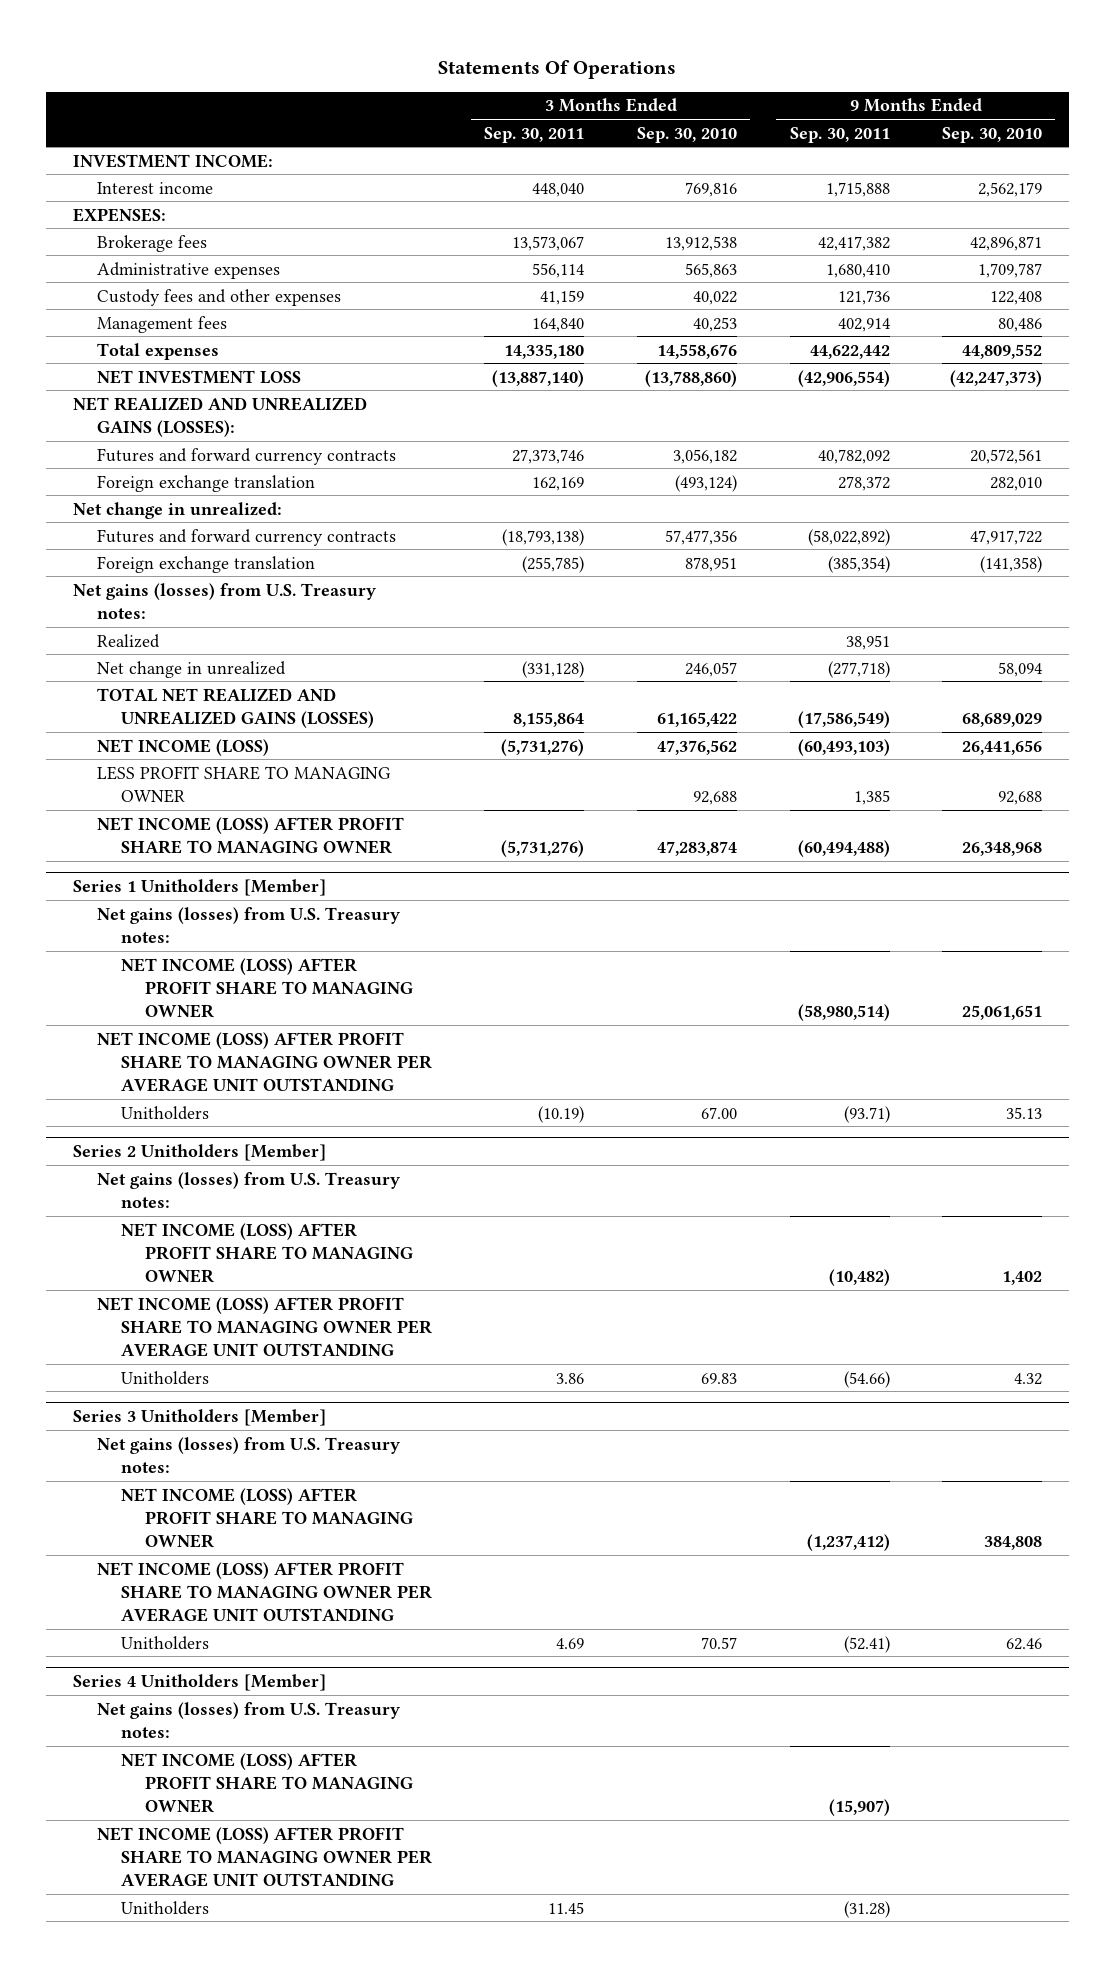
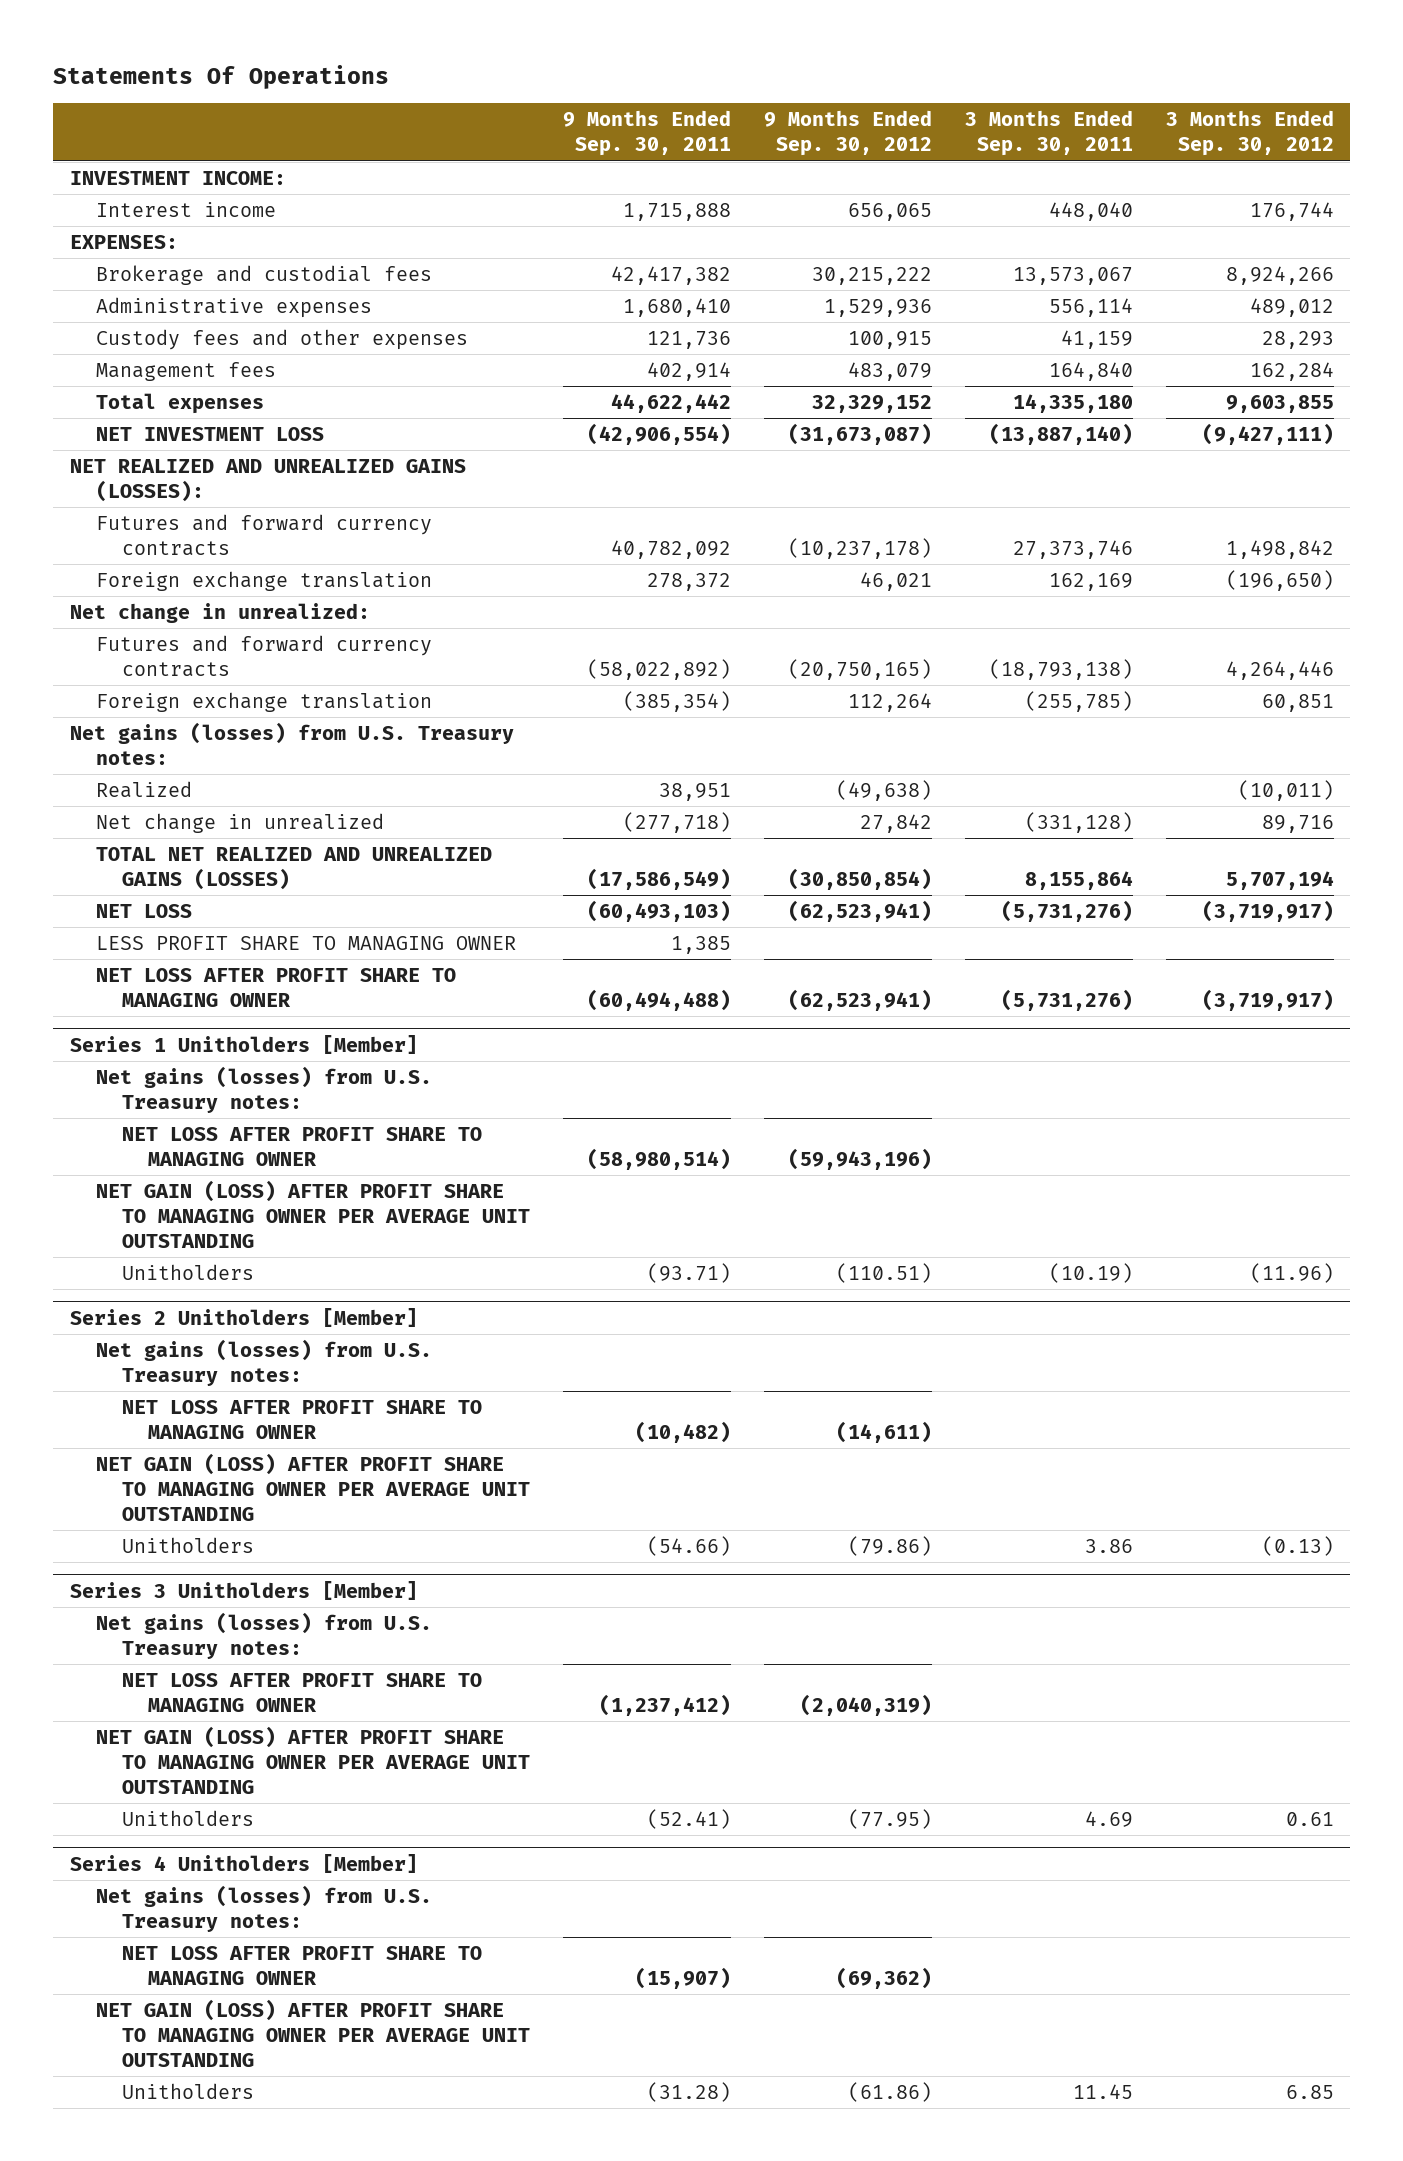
- | 3 Months Ended Sep. 30, 2011 | 3 Months Ended Sep. 30, 2010 | 9 Months Ended Sep. 30, 2011 | 9 Months Ended Sep. 30, 2010
+ | 9 Months Ended Sep. 30, 2011 | 9 Months Ended Sep. 30, 2012 | 3 Months Ended Sep. 30, 2011 | 3 Months Ended Sep. 30, 2012
- Brokerage fees | 13,573,067 | 13,912,538 | 42,417,382 | 42,896,871
+ Brokerage and custodial fees | 42,417,382 | 30,215,222 | 13,573,067 | 8,924,266
- NET INCOME (LOSS) | (5,731,276) | 47,376,562 | (60,493,103) | 26,441,656
+ NET LOSS | (60,493,103) | (62,523,941) | (5,731,276) | (3,719,917)
- NET INCOME (LOSS) AFTER PROFIT SHARE TO MANAGING OWNER | (5,731,276) | 47,283,874 | (60,494,488) | 26,348,968
+ NET LOSS AFTER PROFIT SHARE TO MANAGING OWNER | (60,494,488) | (62,523,941) | (5,731,276) | (3,719,917)
@ Series 1 Unitholders [Member]
- NET INCOME (LOSS) AFTER PROFIT SHARE TO MANAGING OWNER | | | (58,980,514) | 25,061,651
- NET INCOME (LOSS) AFTER PROFIT SHARE TO MANAGING OWNER PER AVERAGE UNIT OUTSTANDING
+ NET LOSS AFTER PROFIT SHARE TO MANAGING OWNER | (58,980,514) | (59,943,196) | |
+ NET GAIN (LOSS) AFTER PROFIT SHARE TO MANAGING OWNER PER AVERAGE UNIT OUTSTANDING
@ Series 2 Unitholders [Member]
- NET INCOME (LOSS) AFTER PROFIT SHARE TO MANAGING OWNER | | | (10,482) | 1,402
- NET INCOME (LOSS) AFTER PROFIT SHARE TO MANAGING OWNER PER AVERAGE UNIT OUTSTANDING
+ NET LOSS AFTER PROFIT SHARE TO MANAGING OWNER | (10,482) | (14,611) | |
+ NET GAIN (LOSS) AFTER PROFIT SHARE TO MANAGING OWNER PER AVERAGE UNIT OUTSTANDING
@ Series 3 Unitholders [Member]
- NET INCOME (LOSS) AFTER PROFIT SHARE TO MANAGING OWNER | | | (1,237,412) | 384,808
- NET INCOME (LOSS) AFTER PROFIT SHARE TO MANAGING OWNER PER AVERAGE UNIT OUTSTANDING
+ NET LOSS AFTER PROFIT SHARE TO MANAGING OWNER | (1,237,412) | (2,040,319) | |
+ NET GAIN (LOSS) AFTER PROFIT SHARE TO MANAGING OWNER PER AVERAGE UNIT OUTSTANDING
@ Series 4 Unitholders [Member]
- NET INCOME (LOSS) AFTER PROFIT SHARE TO MANAGING OWNER | | | (15,907) |
- NET INCOME (LOSS) AFTER PROFIT SHARE TO MANAGING OWNER PER AVERAGE UNIT OUTSTANDING
+ NET LOSS AFTER PROFIT SHARE TO MANAGING OWNER | (15,907) | (69,362) | |
+ NET GAIN (LOSS) AFTER PROFIT SHARE TO MANAGING OWNER PER AVERAGE UNIT OUTSTANDING

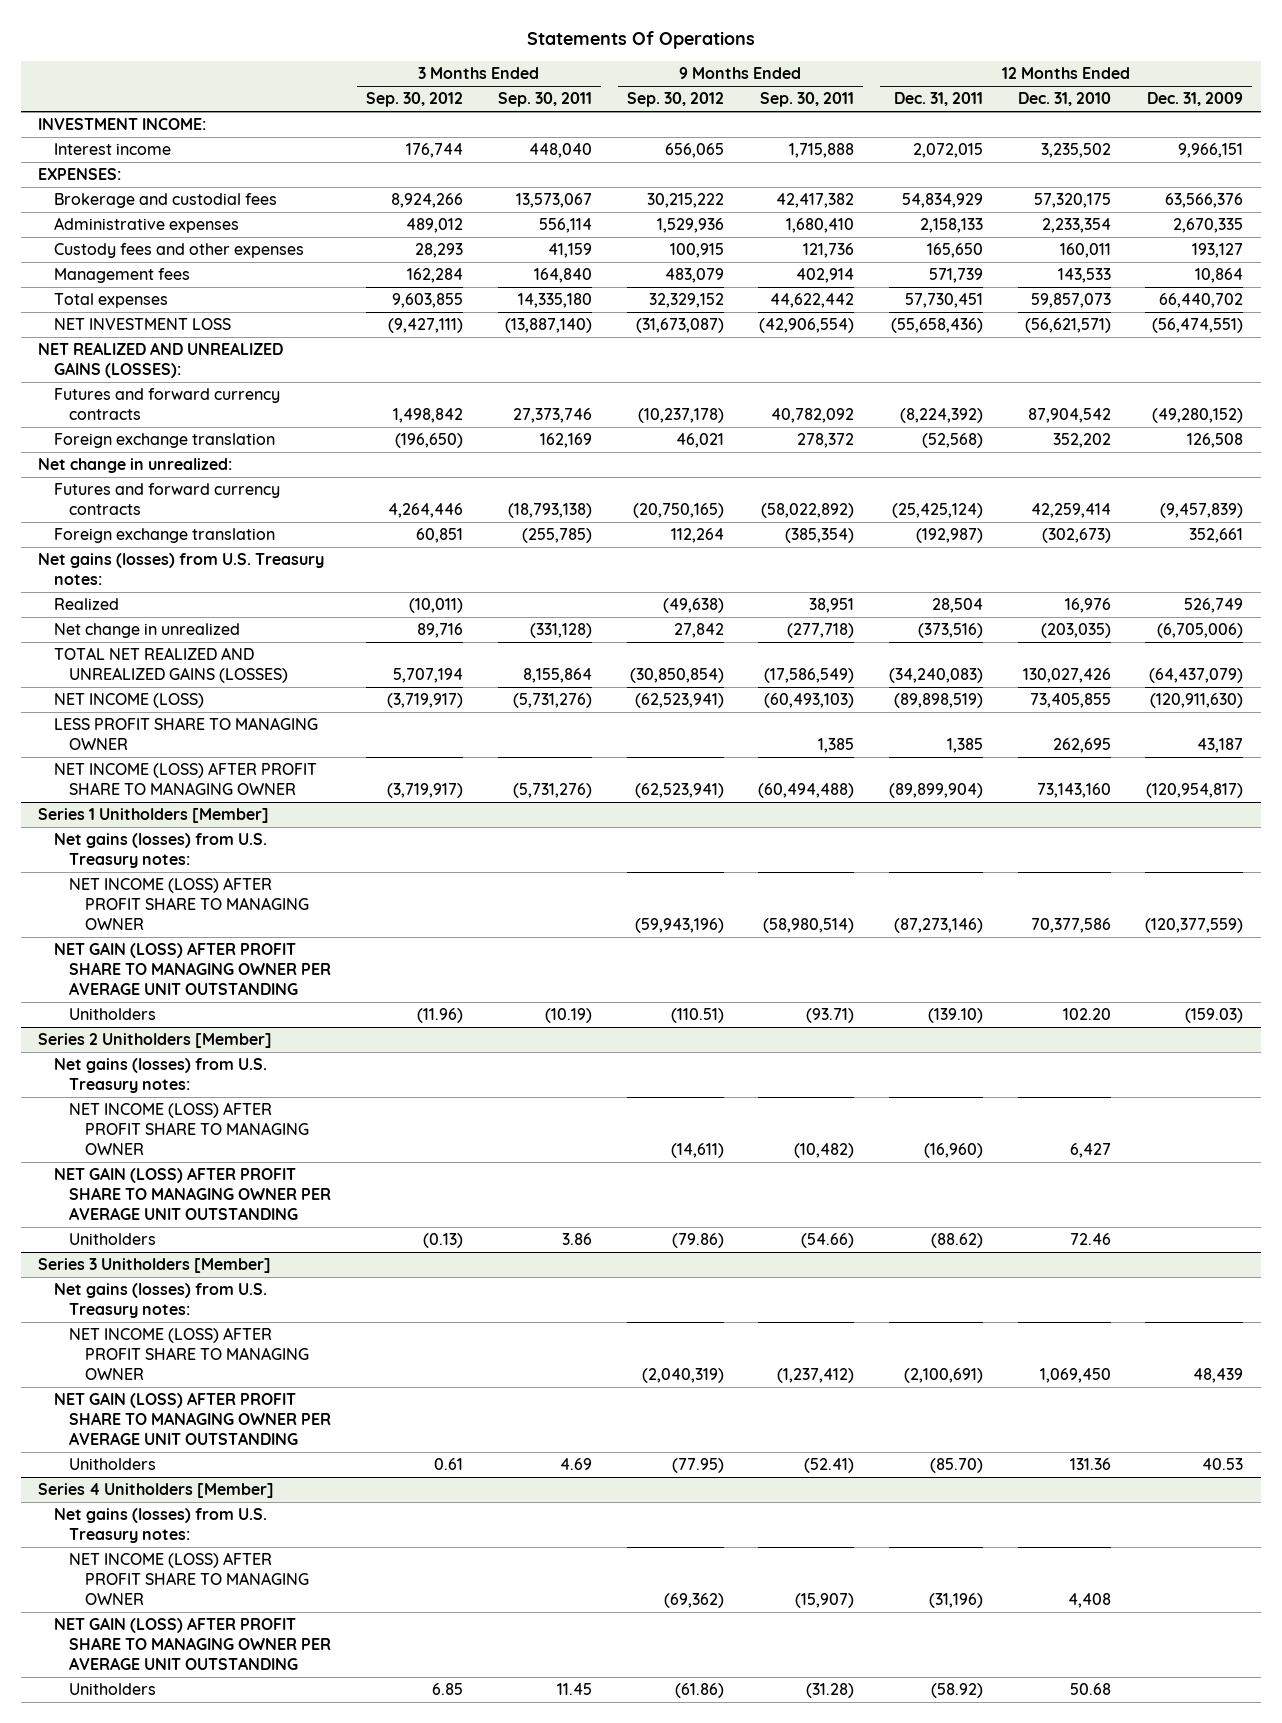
- | 9 Months Ended Sep. 30, 2011 | 9 Months Ended Sep. 30, 2012 | 3 Months Ended Sep. 30, 2011 | 3 Months Ended Sep. 30, 2012
+ | 3 Months Ended Sep. 30, 2012 | 3 Months Ended Sep. 30, 2011 | 9 Months Ended Sep. 30, 2012 | 9 Months Ended Sep. 30, 2011 | 12 Months Ended Dec. 31, 2011 | 12 Months Ended Dec. 31, 2010 | 12 Months Ended Dec. 31, 2009
- NET LOSS | (60,493,103) | (62,523,941) | (5,731,276) | (3,719,917)
+ NET INCOME (LOSS) | (3,719,917) | (5,731,276) | (62,523,941) | (60,493,103) | (89,898,519) | 73,405,855 | (120,911,630)
- NET LOSS AFTER PROFIT SHARE TO MANAGING OWNER | (60,494,488) | (62,523,941) | (5,731,276) | (3,719,917)
+ NET INCOME (LOSS) AFTER PROFIT SHARE TO MANAGING OWNER | (3,719,917) | (5,731,276) | (62,523,941) | (60,494,488) | (89,899,904) | 73,143,160 | (120,954,817)
@ Series 1 Unitholders [Member]
- NET LOSS AFTER PROFIT SHARE TO MANAGING OWNER | (58,980,514) | (59,943,196) | |
+ NET INCOME (LOSS) AFTER PROFIT SHARE TO MANAGING OWNER | | | (59,943,196) | (58,980,514) | (87,273,146) | 70,377,586 | (120,377,559)
@ Series 2 Unitholders [Member]
- NET LOSS AFTER PROFIT SHARE TO MANAGING OWNER | (10,482) | (14,611) | |
+ NET INCOME (LOSS) AFTER PROFIT SHARE TO MANAGING OWNER | | | (14,611) | (10,482) | (16,960) | 6,427 |
@ Series 3 Unitholders [Member]
- NET LOSS AFTER PROFIT SHARE TO MANAGING OWNER | (1,237,412) | (2,040,319) | |
+ NET INCOME (LOSS) AFTER PROFIT SHARE TO MANAGING OWNER | | | (2,040,319) | (1,237,412) | (2,100,691) | 1,069,450 | 48,439
@ Series 4 Unitholders [Member]
- NET LOSS AFTER PROFIT SHARE TO MANAGING OWNER | (15,907) | (69,362) | |
+ NET INCOME (LOSS) AFTER PROFIT SHARE TO MANAGING OWNER | | | (69,362) | (15,907) | (31,196) | 4,408 |

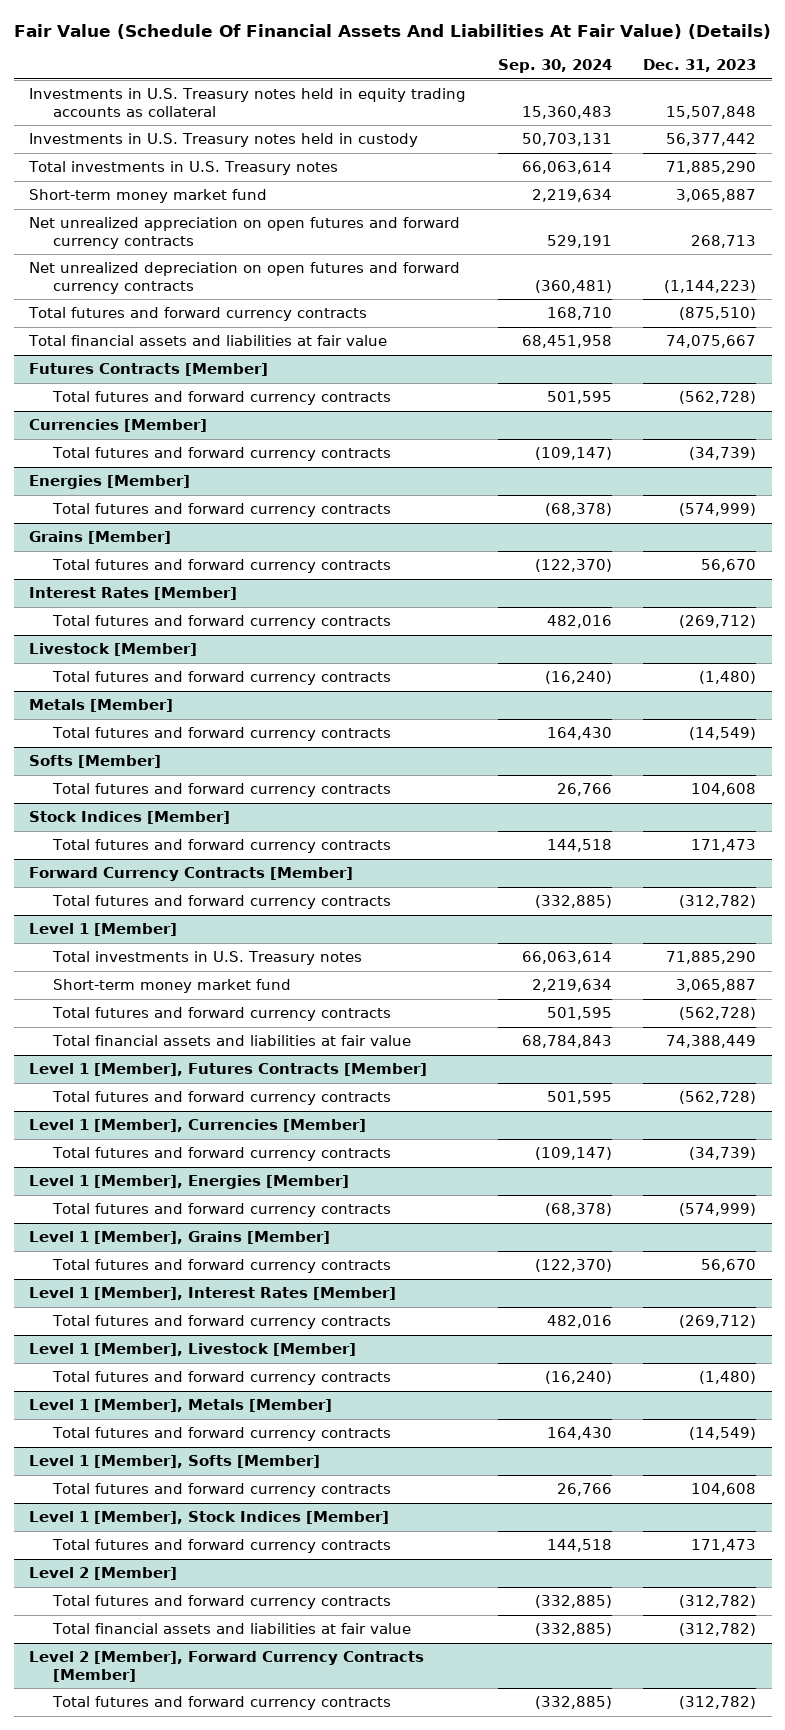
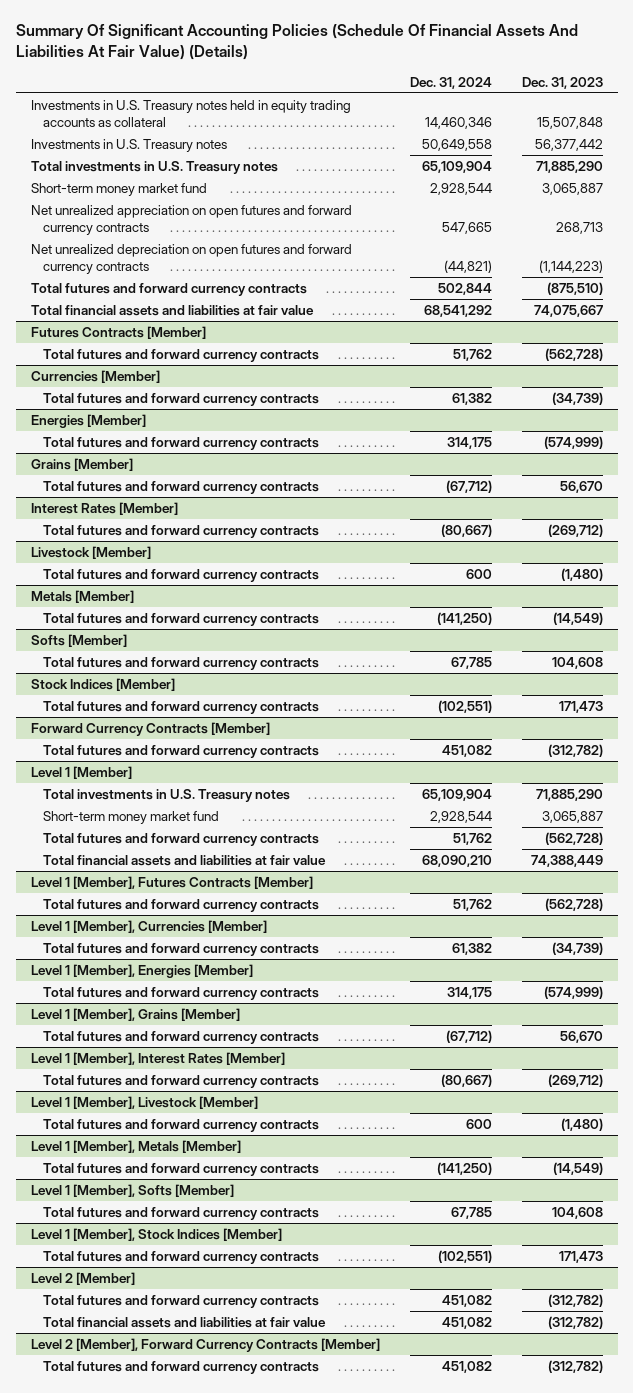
- Fair Value (Schedule Of Financial Assets And Liabilities At Fair Value) (Details)
+ Summary Of Significant Accounting Policies (Schedule Of Financial Assets And Liabilities At Fair Value) (Details)
- | Sep. 30, 2024 | Dec. 31, 2023
+ | Dec. 31, 2024 | Dec. 31, 2023
- Investments in U.S. Treasury notes held in custody | 50,703,131 | 56,377,442
+ Investments in U.S. Treasury notes | 50,649,558 | 56,377,442

